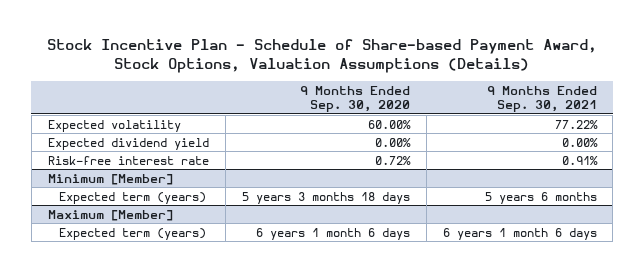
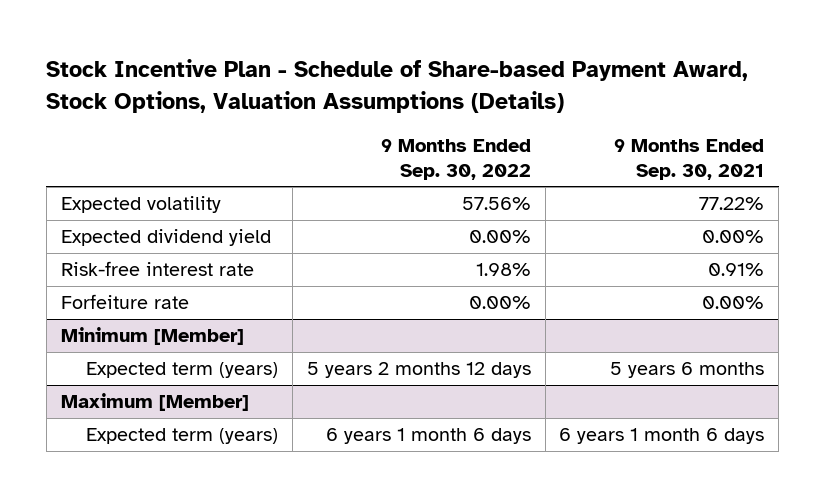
- | 9 Months Ended Sep. 30, 2020 | 9 Months Ended Sep. 30, 2021
+ | 9 Months Ended Sep. 30, 2022 | 9 Months Ended Sep. 30, 2021
+ Forfeiture rate | 0.00% | 0.00%

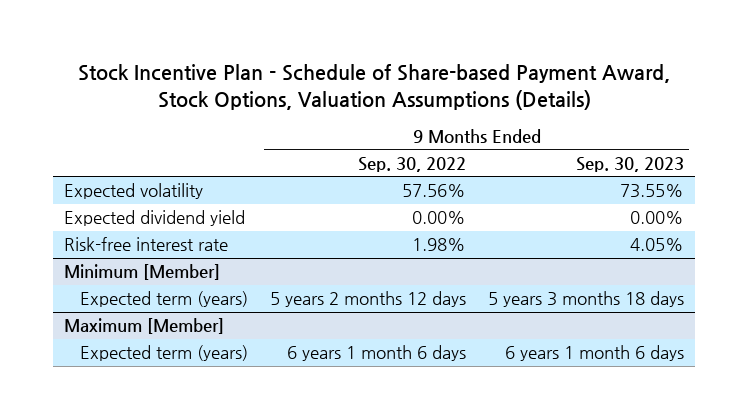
- | 9 Months Ended Sep. 30, 2022 | 9 Months Ended Sep. 30, 2021
+ | 9 Months Ended Sep. 30, 2022 | 9 Months Ended Sep. 30, 2023
- Forfeiture rate | 0.00% | 0.00%

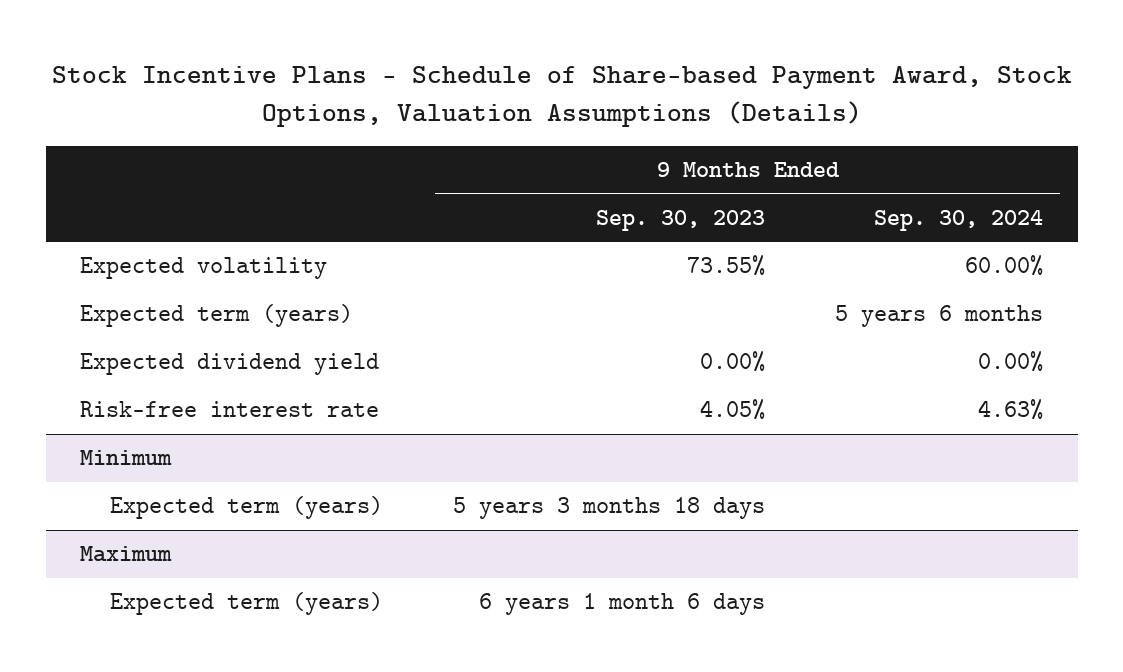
- Stock Incentive Plan - Schedule of Share-based Payment Award, Stock Options, Valuation Assumptions (Details)
+ Stock Incentive Plans - Schedule of Share-based Payment Award, Stock Options, Valuation Assumptions (Details)
- | 9 Months Ended Sep. 30, 2022 | 9 Months Ended Sep. 30, 2023
+ | 9 Months Ended Sep. 30, 2023 | 9 Months Ended Sep. 30, 2024
+ Expected term (years) | | 5 years 6 months
- Minimum [Member]
+ Minimum
- Maximum [Member]
+ Maximum

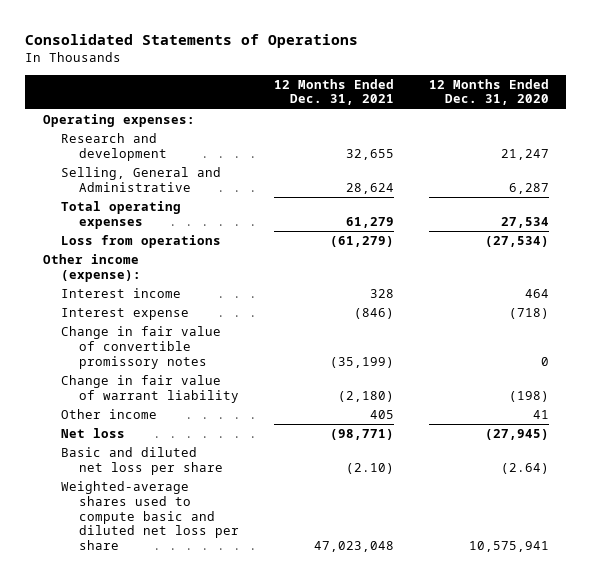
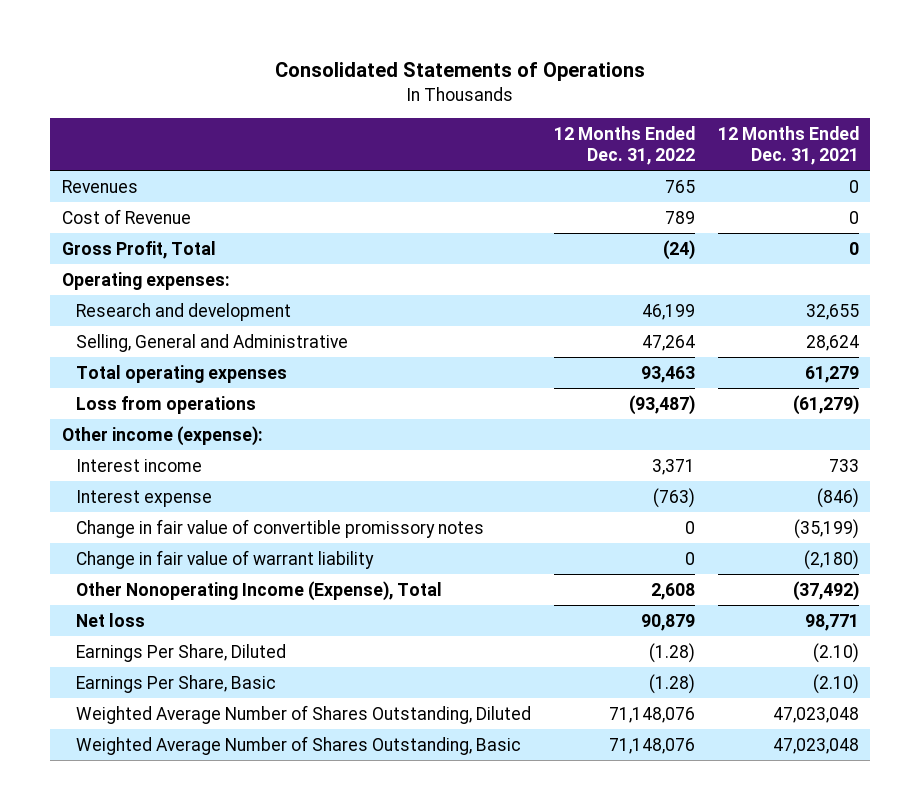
- | 12 Months Ended Dec. 31, 2021 | 12 Months Ended Dec. 31, 2020
+ | 12 Months Ended Dec. 31, 2022 | 12 Months Ended Dec. 31, 2021
+ Revenues | 765 | 0
+ Cost of Revenue | 789 | 0
+ Gross Profit, Total | (24) | 0
- Interest income | 328 | 464
+ Interest income | 3,371 | 733
- Other income | 405 | 41
- Net loss | (98,771) | (27,945)
- Basic and diluted net loss per share | (2.10) | (2.64)
- Weighted-average shares used to compute basic and diluted net loss per share | 47,023,048 | 10,575,941
+ Other Nonoperating Income (Expense), Total | 2,608 | (37,492)
+ Net loss | 90,879 | 98,771
+ Earnings Per Share, Diluted | (1.28) | (2.10)
+ Earnings Per Share, Basic | (1.28) | (2.10)
+ Weighted Average Number of Shares Outstanding, Diluted | 71,148,076 | 47,023,048
+ Weighted Average Number of Shares Outstanding, Basic | 71,148,076 | 47,023,048

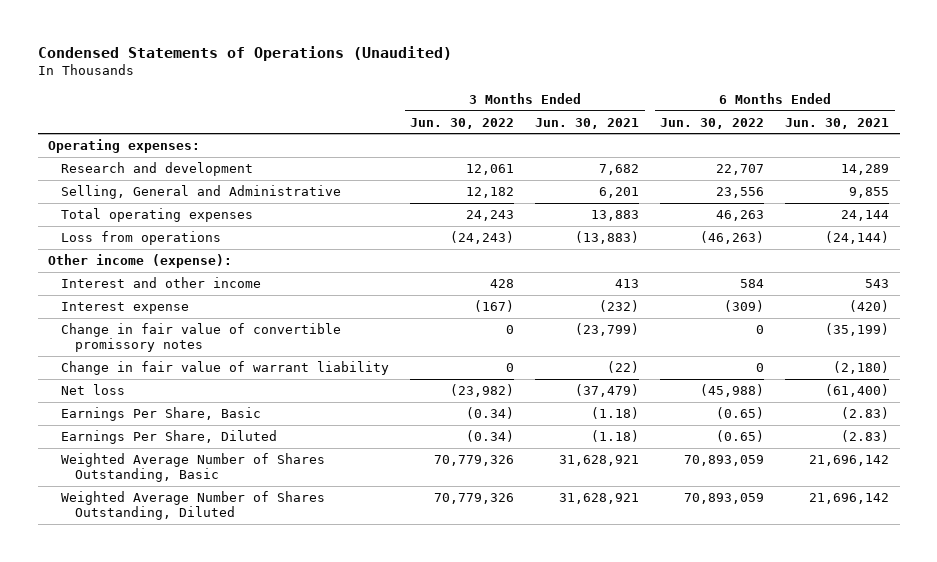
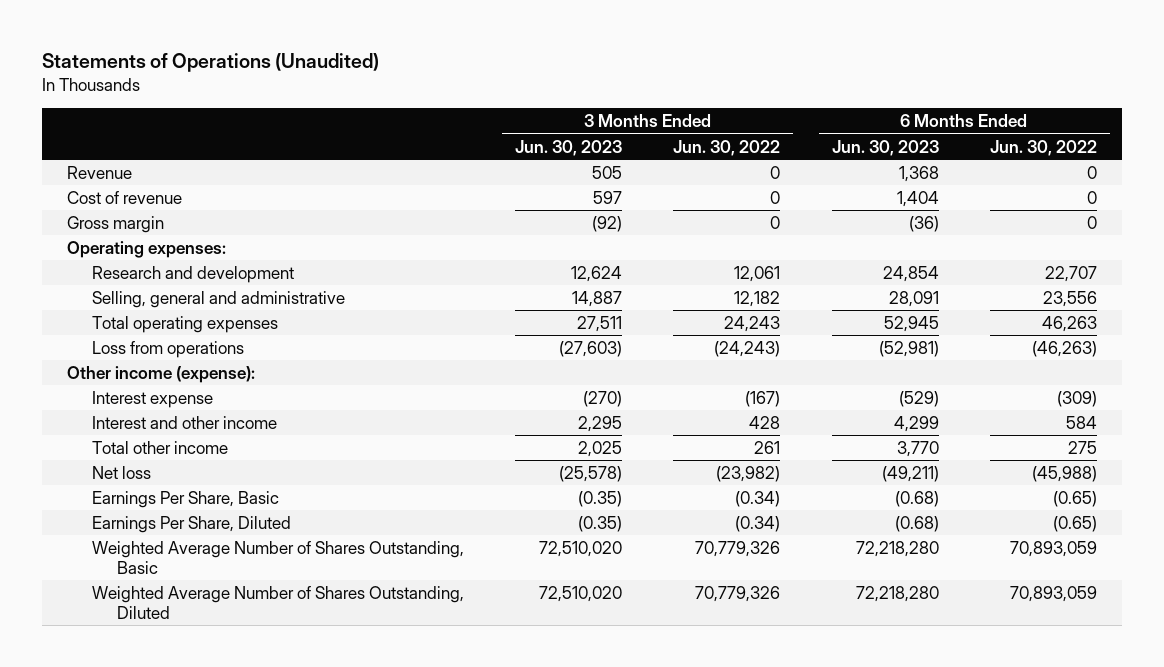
- Condensed Statements of Operations (Unaudited)
+ Statements of Operations (Unaudited)
- | 3 Months Ended Jun. 30, 2022 | 3 Months Ended Jun. 30, 2021 | 6 Months Ended Jun. 30, 2022 | 6 Months Ended Jun. 30, 2021
+ | 3 Months Ended Jun. 30, 2023 | 3 Months Ended Jun. 30, 2022 | 6 Months Ended Jun. 30, 2023 | 6 Months Ended Jun. 30, 2022
+ Revenue | 505 | 0 | 1,368 | 0
+ Cost of revenue | 597 | 0 | 1,404 | 0
+ Gross margin | (92) | 0 | (36) | 0
- Selling, General and Administrative | 12,182 | 6,201 | 23,556 | 9,855
+ Selling, general and administrative | 14,887 | 12,182 | 28,091 | 23,556
- Change in fair value of convertible promissory notes | 0 | (23,799) | 0 | (35,199)
- Change in fair value of warrant liability | 0 | (22) | 0 | (2,180)
moved down: Interest and other income | 2,295 | 428 | 4,299 | 584
+ Total other income | 2,025 | 261 | 3,770 | 275

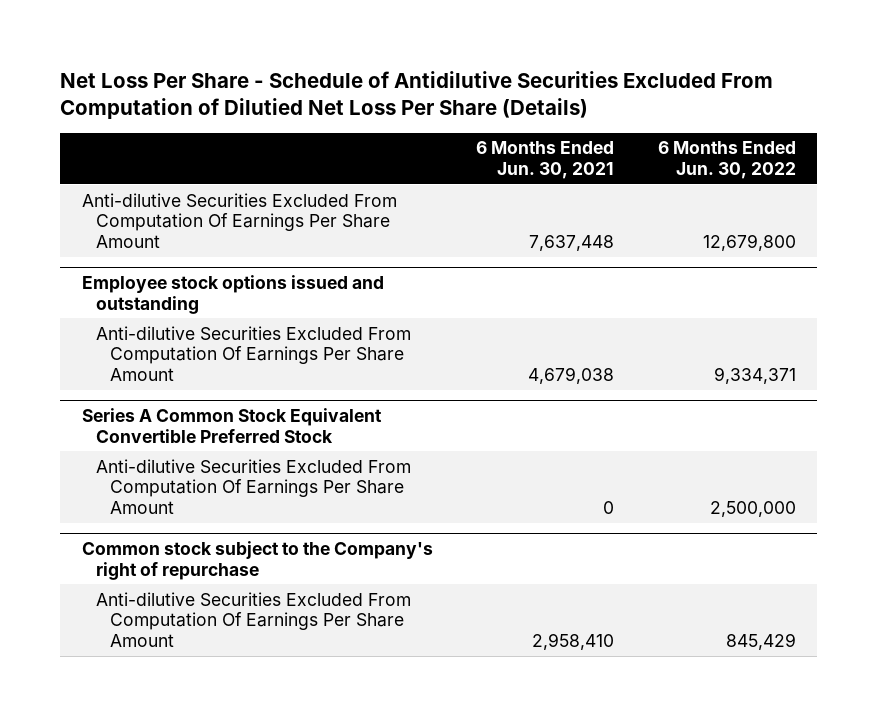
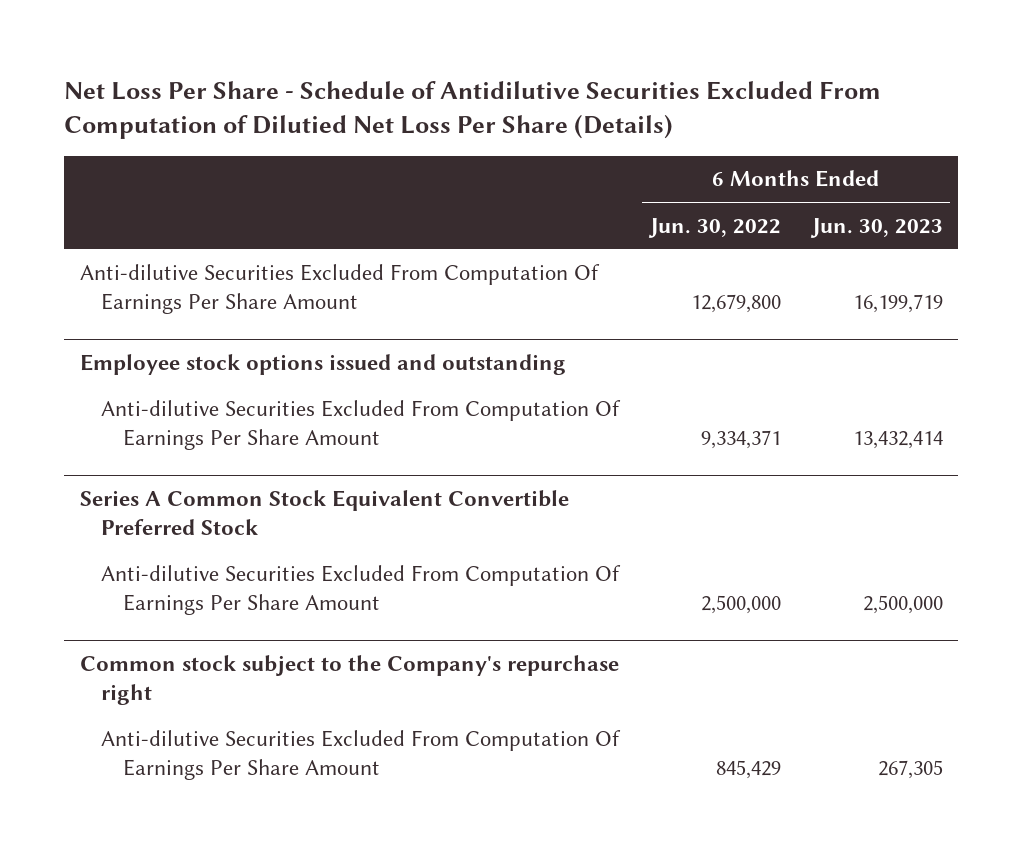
- | 6 Months Ended Jun. 30, 2021 | 6 Months Ended Jun. 30, 2022
+ | 6 Months Ended Jun. 30, 2022 | 6 Months Ended Jun. 30, 2023
- Common stock subject to the Company's right of repurchase
+ Common stock subject to the Company's repurchase right

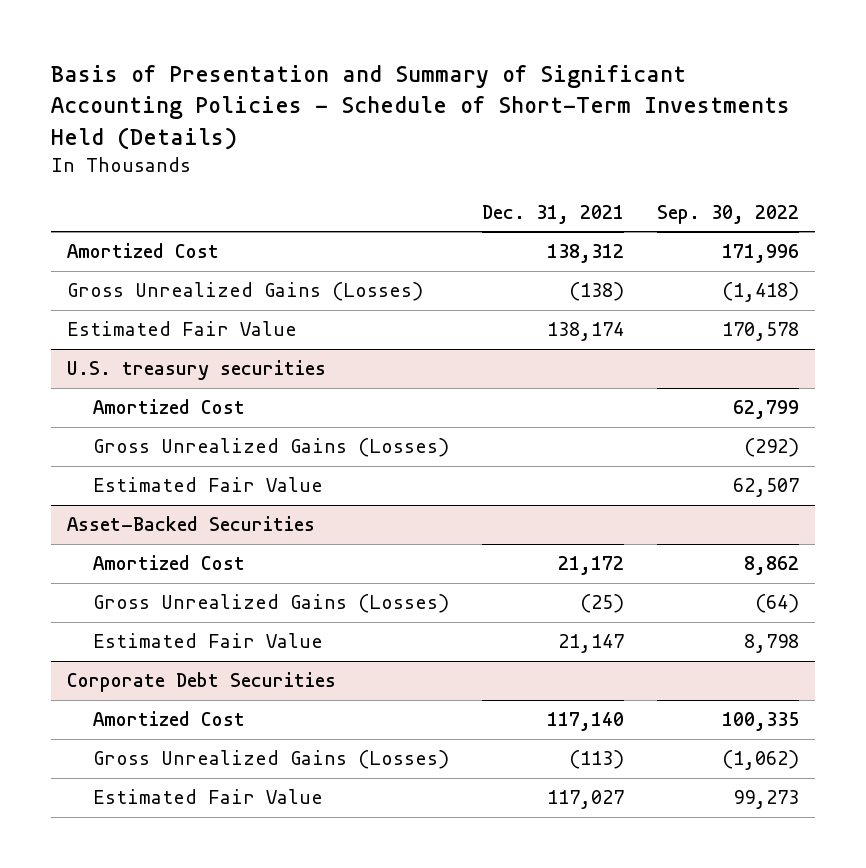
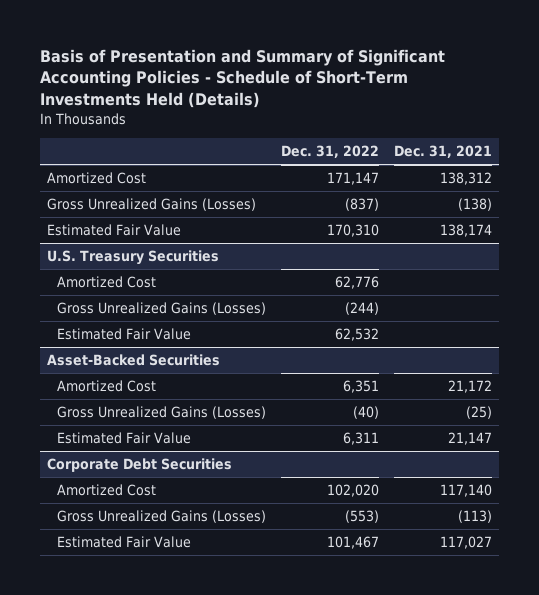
- | Dec. 31, 2021 | Sep. 30, 2022
+ | Dec. 31, 2022 | Dec. 31, 2021
- U.S. treasury securities
+ U.S. Treasury Securities

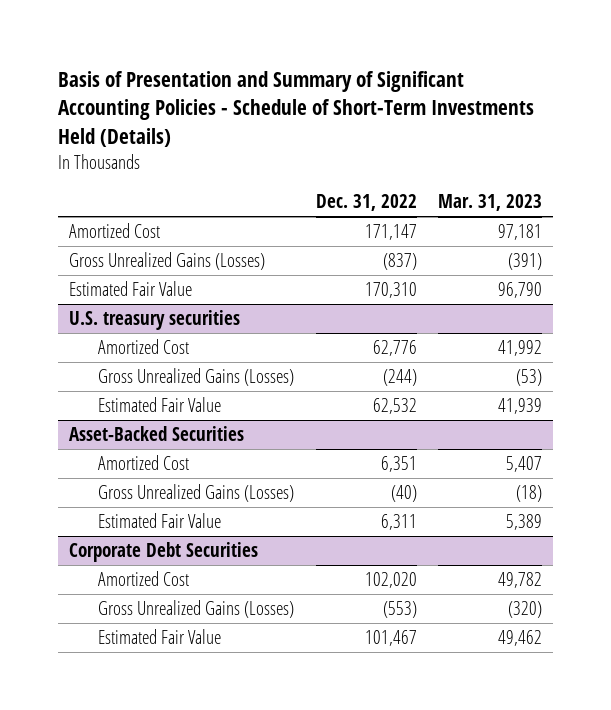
- | Dec. 31, 2022 | Dec. 31, 2021
+ | Dec. 31, 2022 | Mar. 31, 2023
- U.S. Treasury Securities
+ U.S. treasury securities

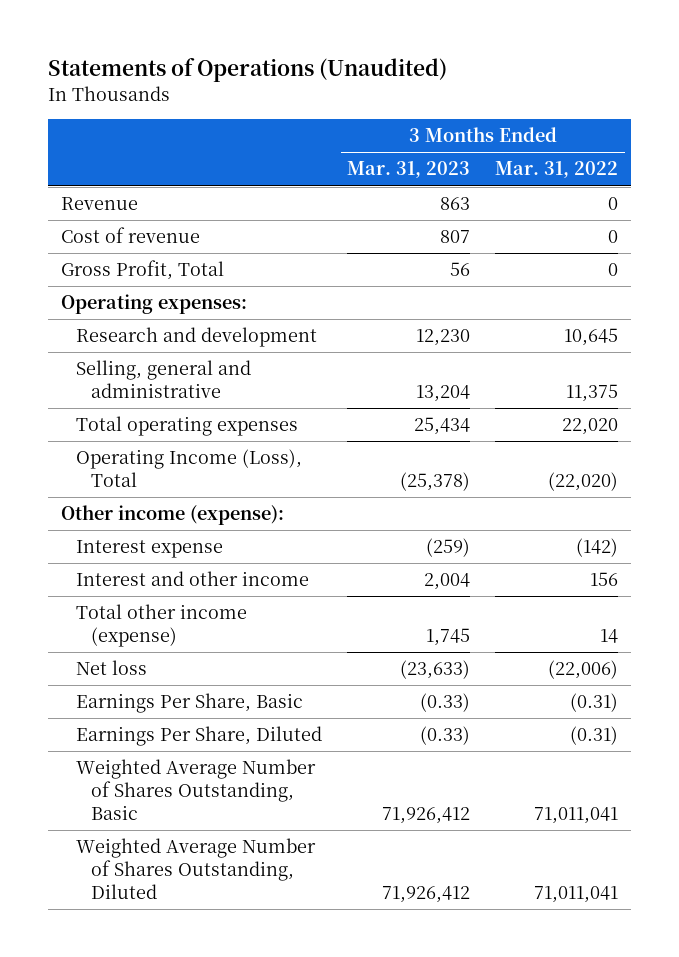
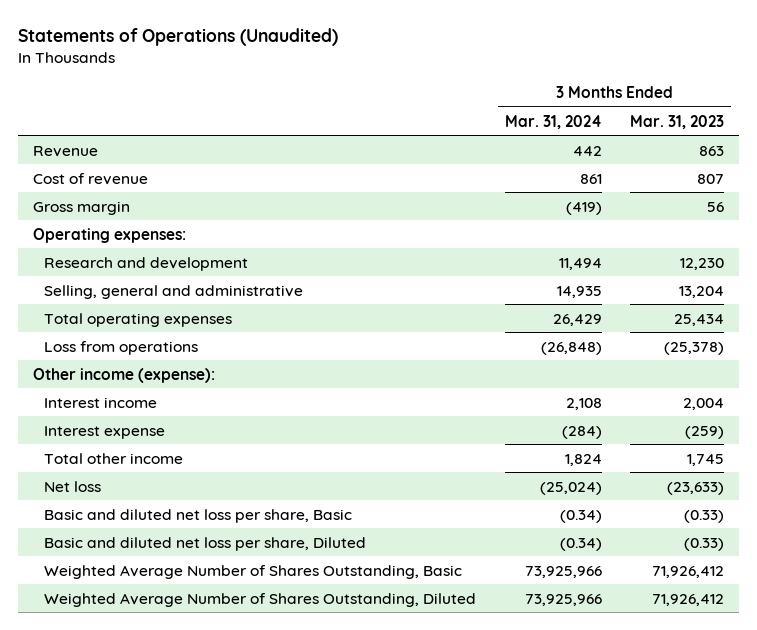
- | 3 Months Ended Mar. 31, 2023 | 3 Months Ended Mar. 31, 2022
+ | 3 Months Ended Mar. 31, 2024 | 3 Months Ended Mar. 31, 2023
- Gross Profit, Total | 56 | 0
+ Gross margin | (419) | 56
- Operating Income (Loss), Total | (25,378) | (22,020)
+ Loss from operations | (26,848) | (25,378)
+ Interest income | 2,108 | 2,004
- Interest and other income | 2,004 | 156
- Total other income (expense) | 1,745 | 14
+ Total other income | 1,824 | 1,745
- Earnings Per Share, Basic | (0.33) | (0.31)
- Earnings Per Share, Diluted | (0.33) | (0.31)
+ Basic and diluted net loss per share, Basic | (0.34) | (0.33)
+ Basic and diluted net loss per share, Diluted | (0.34) | (0.33)

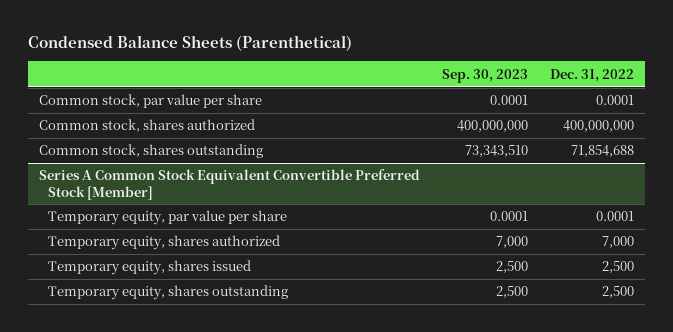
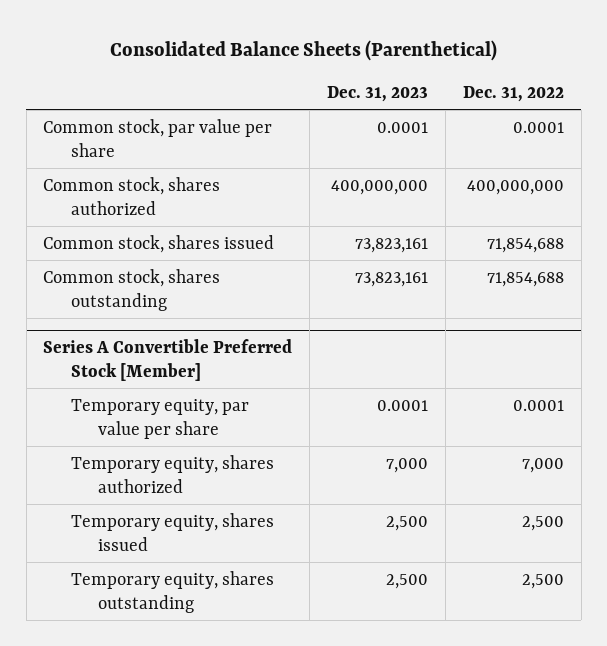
- Condensed Balance Sheets (Parenthetical)
+ Consolidated Balance Sheets (Parenthetical)
- | Sep. 30, 2023 | Dec. 31, 2022
+ | Dec. 31, 2023 | Dec. 31, 2022
+ Common stock, shares issued | 73,823,161 | 71,854,688
- Series A Common Stock Equivalent Convertible Preferred Stock [Member]
+ Series A Convertible Preferred Stock [Member]

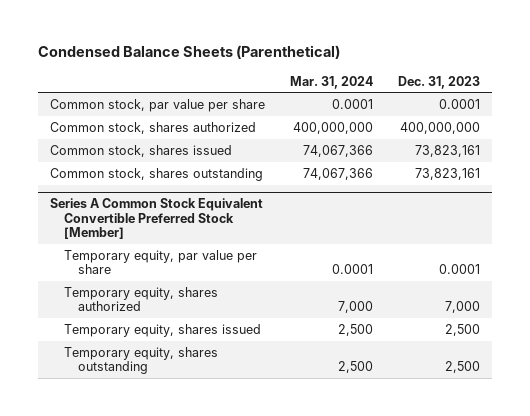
- Consolidated Balance Sheets (Parenthetical)
+ Condensed Balance Sheets (Parenthetical)
- | Dec. 31, 2023 | Dec. 31, 2022
+ | Mar. 31, 2024 | Dec. 31, 2023
- Series A Convertible Preferred Stock [Member]
+ Series A Common Stock Equivalent Convertible Preferred Stock [Member]

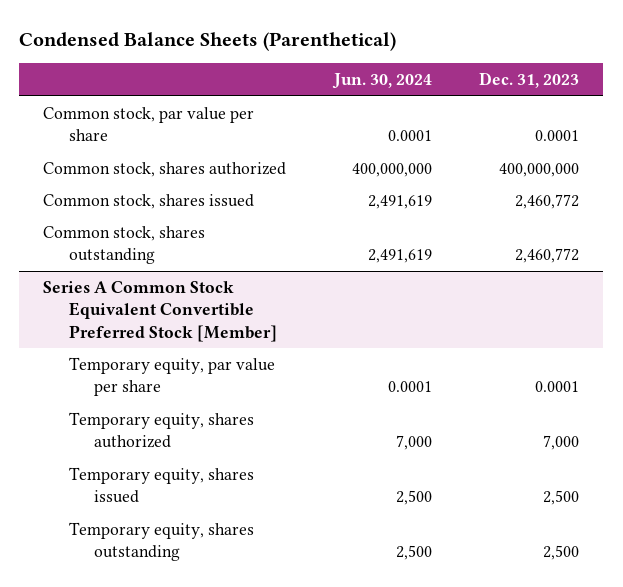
- | Mar. 31, 2024 | Dec. 31, 2023
+ | Jun. 30, 2024 | Dec. 31, 2023
- Common stock, shares issued | 74,067,366 | 73,823,161
- Common stock, shares outstanding | 74,067,366 | 73,823,161
+ Common stock, shares issued | 2,491,619 | 2,460,772
+ Common stock, shares outstanding | 2,491,619 | 2,460,772

